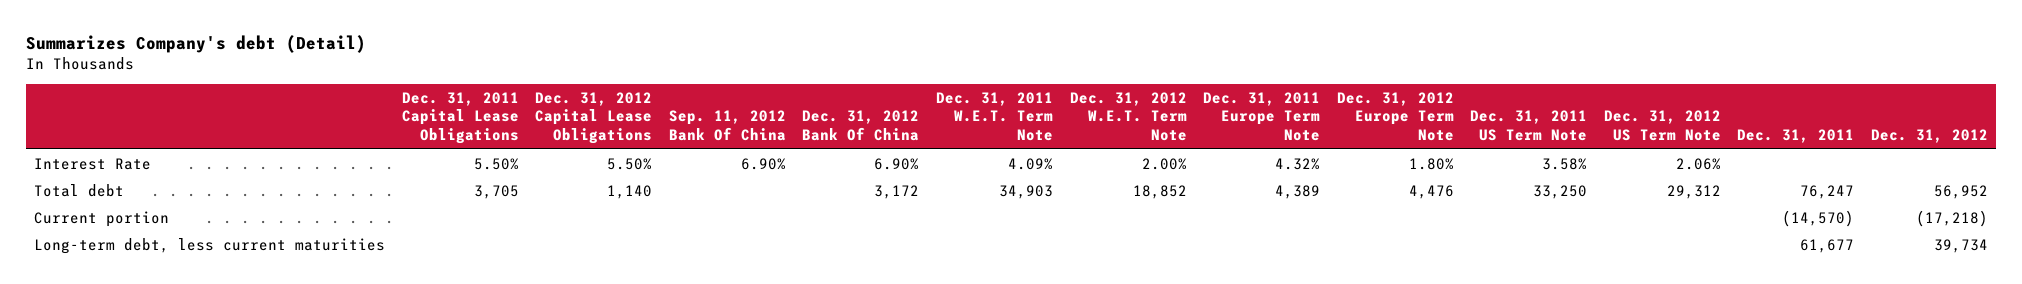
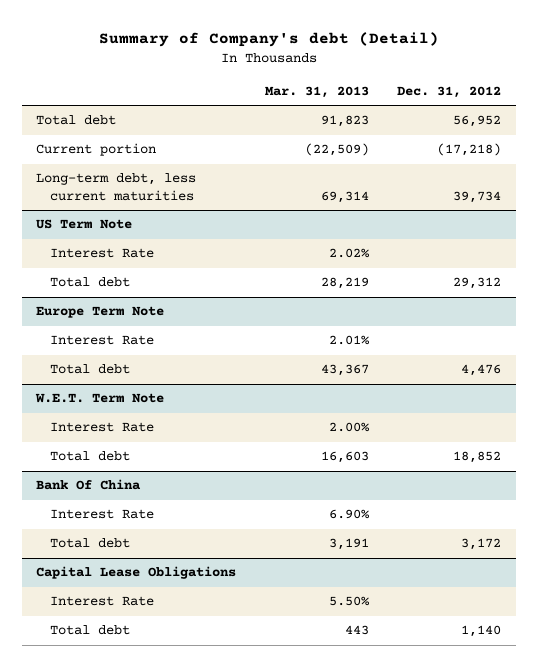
- Summarizes Company's debt (Detail)
+ Summary of Company's debt (Detail)
- | Dec. 31, 2011 Capital Lease Obligations | Dec. 31, 2012 Capital Lease Obligations | Sep. 11, 2012 Bank Of China | Dec. 31, 2012 Bank Of China | Dec. 31, 2011 W.E.T. Term Note | Dec. 31, 2012 W.E.T. Term Note | Dec. 31, 2011 Europe Term Note | Dec. 31, 2012 Europe Term Note | Dec. 31, 2011 US Term Note | Dec. 31, 2012 US Term Note | Dec. 31, 2011 | Dec. 31, 2012
+ | Mar. 31, 2013 | Dec. 31, 2012
- Interest Rate | 5.50% | 5.50% | 6.90% | 6.90% | 4.09% | 2.00% | 4.32% | 1.80% | 3.58% | 2.06% | |
+ US Term Note
+ Interest Rate | 2.02% |
+ Total debt | 28,219 | 29,312
+ Europe Term Note
+ Interest Rate | 2.01% |
+ Total debt | 43,367 | 4,476
+ W.E.T. Term Note
+ Interest Rate | 2.00% |
+ Total debt | 16,603 | 18,852
+ Bank Of China
+ Interest Rate | 6.90% |
+ Total debt | 3,191 | 3,172
+ Capital Lease Obligations
+ Interest Rate | 5.50% |
+ Total debt | 443 | 1,140

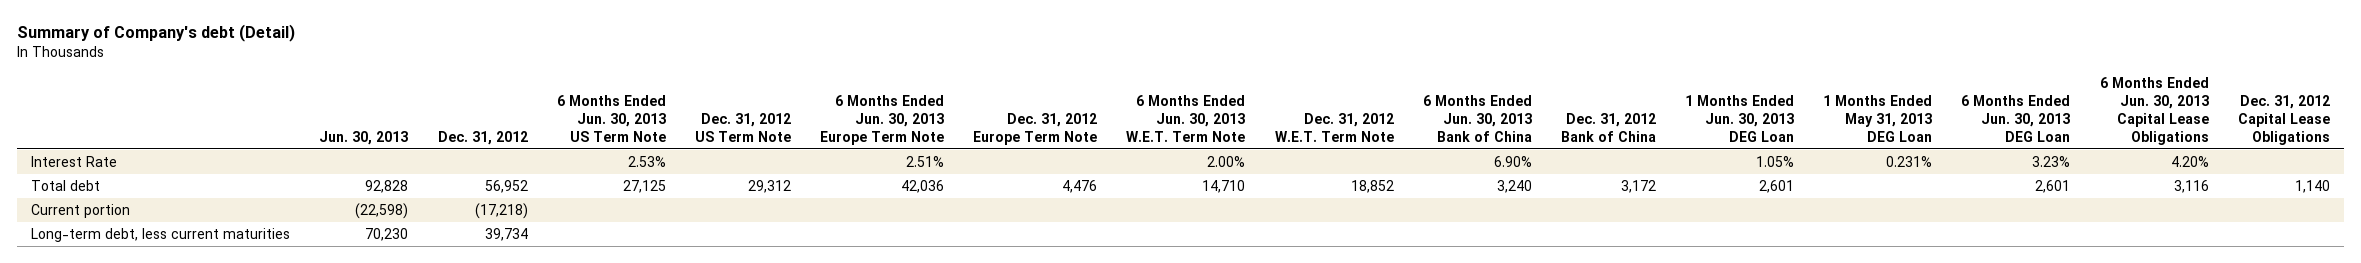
- | Mar. 31, 2013 | Dec. 31, 2012
+ | Jun. 30, 2013 | Dec. 31, 2012 | 6 Months Ended Jun. 30, 2013 US Term Note | Dec. 31, 2012 US Term Note | 6 Months Ended Jun. 30, 2013 Europe Term Note | Dec. 31, 2012 Europe Term Note | 6 Months Ended Jun. 30, 2013 W.E.T. Term Note | Dec. 31, 2012 W.E.T. Term Note | 6 Months Ended Jun. 30, 2013 Bank of China | Dec. 31, 2012 Bank of China | 1 Months Ended Jun. 30, 2013 DEG Loan | 1 Months Ended May 31, 2013 DEG Loan | 6 Months Ended Jun. 30, 2013 DEG Loan | 6 Months Ended Jun. 30, 2013 Capital Lease Obligations | Dec. 31, 2012 Capital Lease Obligations
+ Interest Rate | | | 2.53% | | 2.51% | | 2.00% | | 6.90% | | 1.05% | 0.231% | 3.23% | 4.20% |
- US Term Note
- Interest Rate | 2.02% |
- Total debt | 28,219 | 29,312
- Europe Term Note
- Interest Rate | 2.01% |
- Total debt | 43,367 | 4,476
- W.E.T. Term Note
- Interest Rate | 2.00% |
- Total debt | 16,603 | 18,852
- Bank Of China
- Interest Rate | 6.90% |
- Total debt | 3,191 | 3,172
- Capital Lease Obligations
- Interest Rate | 5.50% |
- Total debt | 443 | 1,140

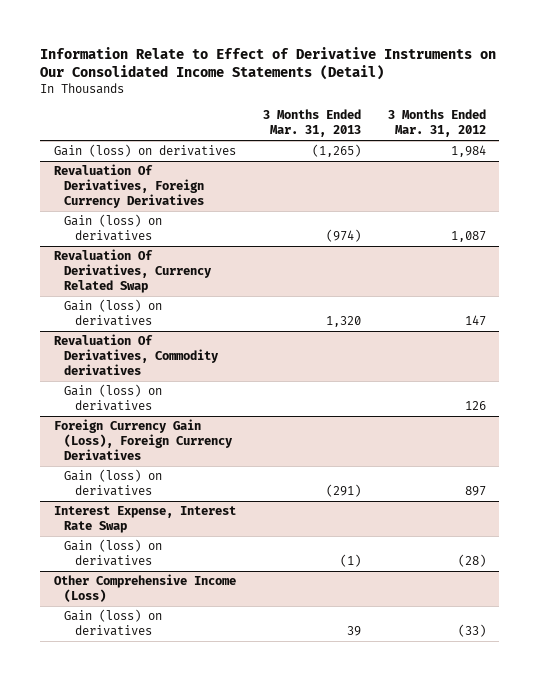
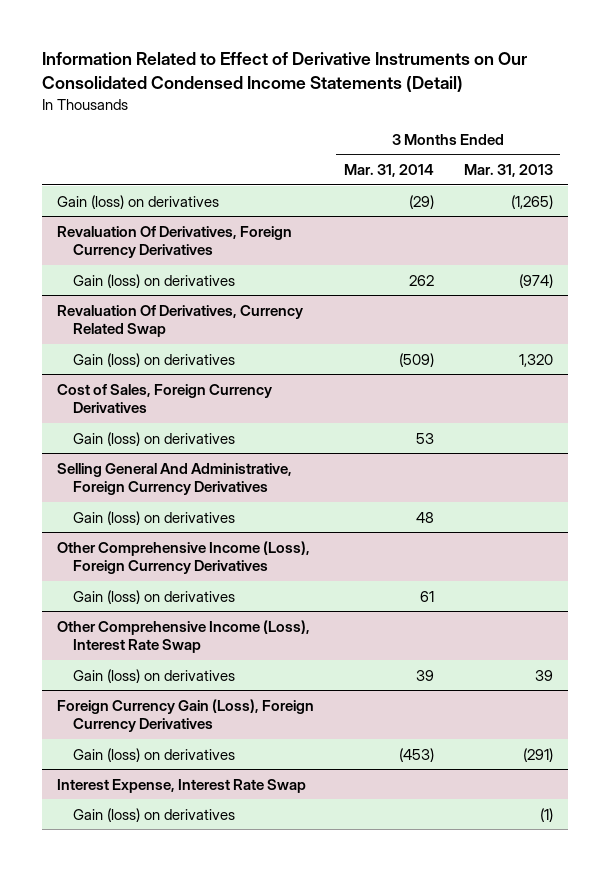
- Information Relate to Effect of Derivative Instruments on Our Consolidated Income Statements (Detail)
+ Information Related to Effect of Derivative Instruments on Our Consolidated Condensed Income Statements (Detail)
- | 3 Months Ended Mar. 31, 2013 | 3 Months Ended Mar. 31, 2012
+ | 3 Months Ended Mar. 31, 2014 | 3 Months Ended Mar. 31, 2013
- Revaluation Of Derivatives, Commodity derivatives
+ Cost of Sales, Foreign Currency Derivatives
+ Selling General And Administrative, Foreign Currency Derivatives
+ Gain (loss) on derivatives | 48 |
+ Other Comprehensive Income (Loss), Foreign Currency Derivatives
+ Gain (loss) on derivatives | 61 |
+ Other Comprehensive Income (Loss), Interest Rate Swap
+ Gain (loss) on derivatives | 39 | 39
- Other Comprehensive Income (Loss)
- Gain (loss) on derivatives | 39 | (33)

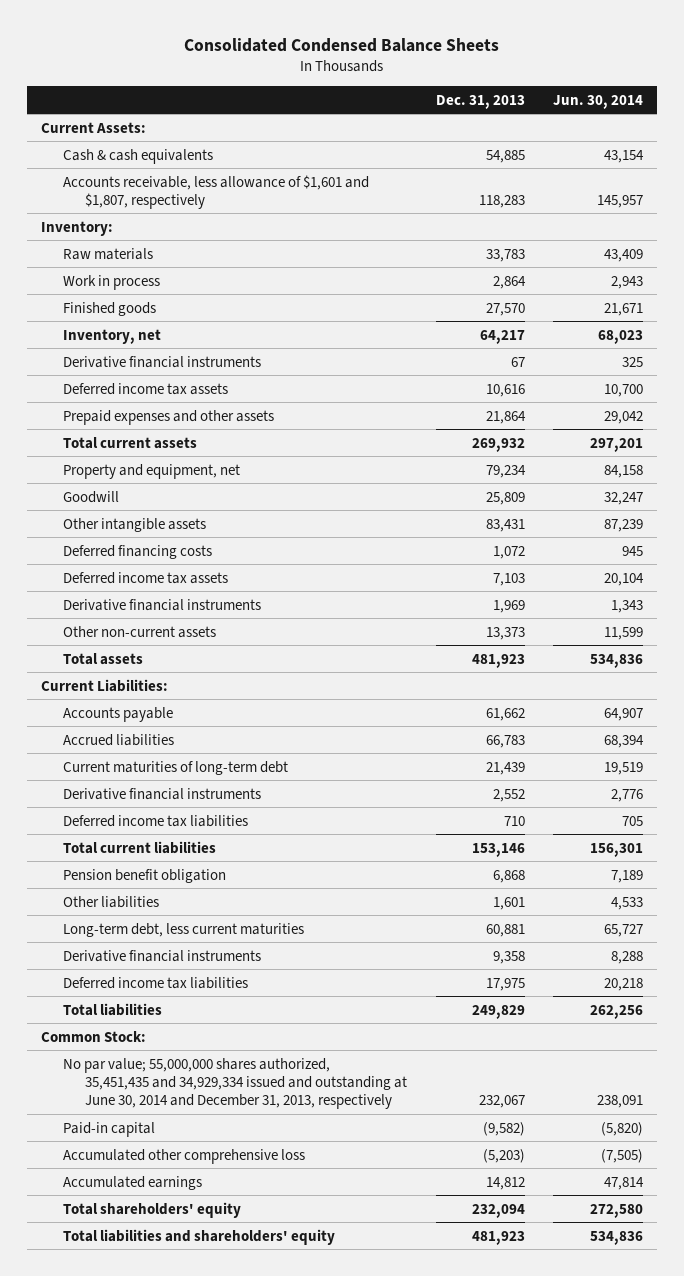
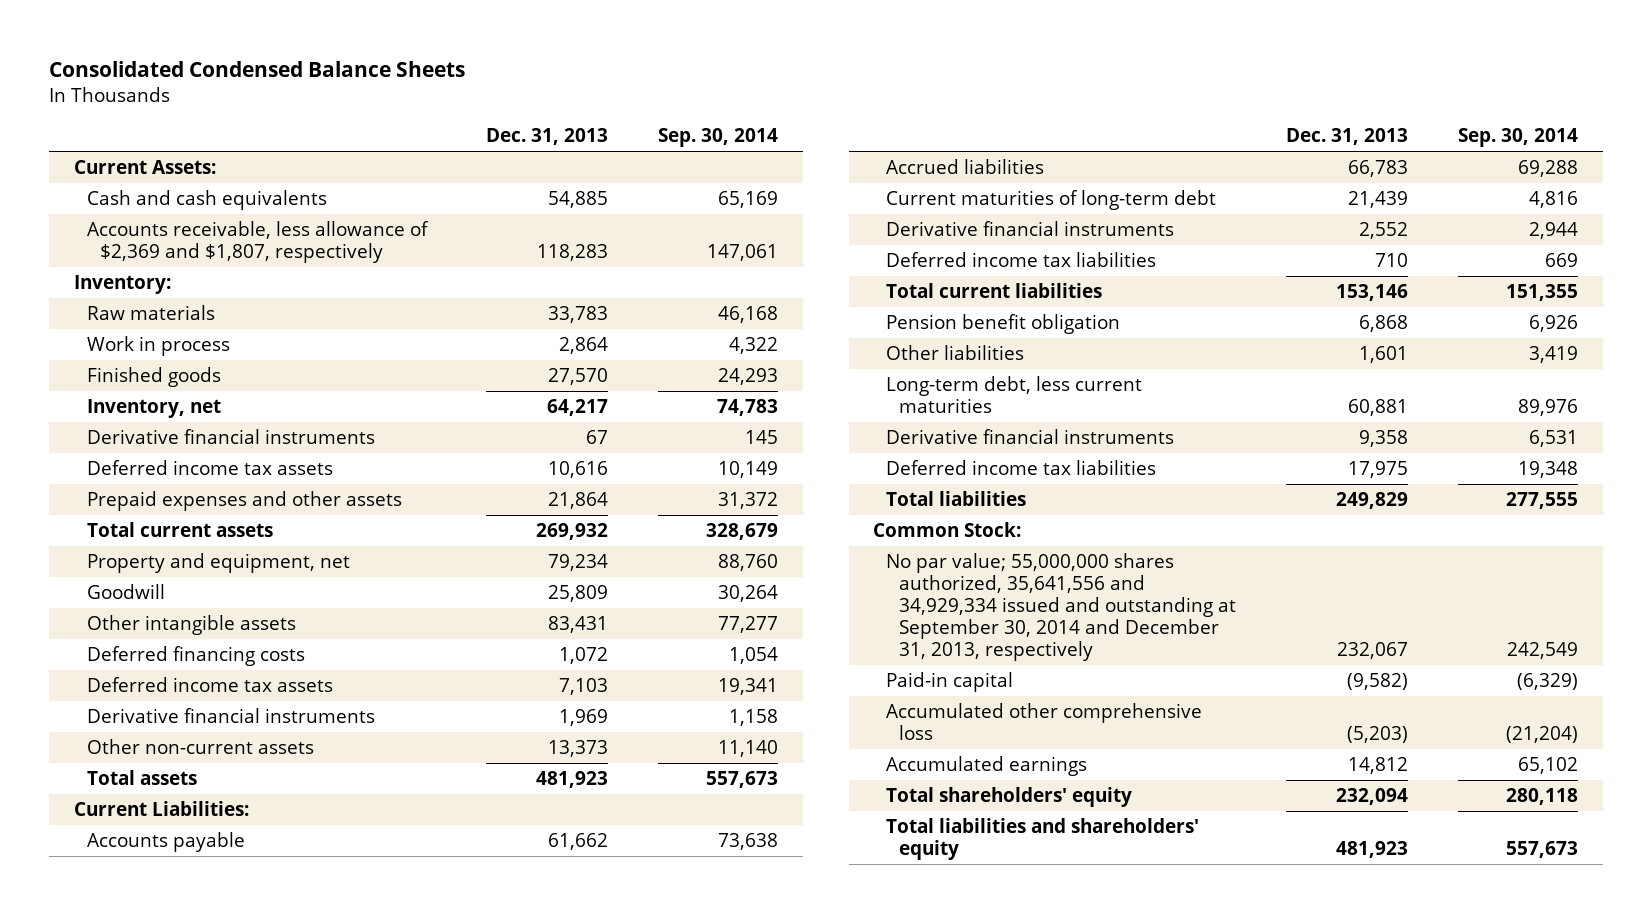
- | Dec. 31, 2013 | Jun. 30, 2014
+ | Dec. 31, 2013 | Sep. 30, 2014
- Cash & cash equivalents | 54,885 | 43,154
- Accounts receivable, less allowance of $1,601 and $1,807, respectively | 118,283 | 145,957
+ Cash and cash equivalents | 54,885 | 65,169
+ Accounts receivable, less allowance of $2,369 and $1,807, respectively | 118,283 | 147,061
- No par value; 55,000,000 shares authorized, 35,451,435 and 34,929,334 issued and outstanding at June 30, 2014 and December 31, 2013, respectively | 232,067 | 238,091
+ No par value; 55,000,000 shares authorized, 35,641,556 and 34,929,334 issued and outstanding at September 30, 2014 and December 31, 2013, respectively | 232,067 | 242,549

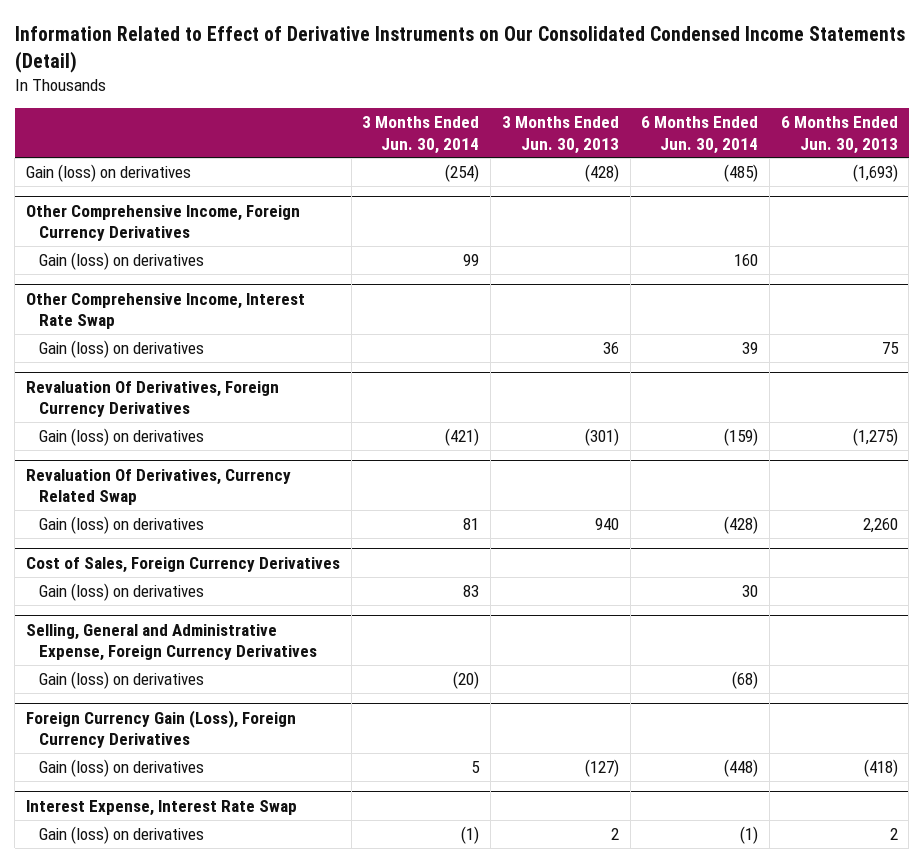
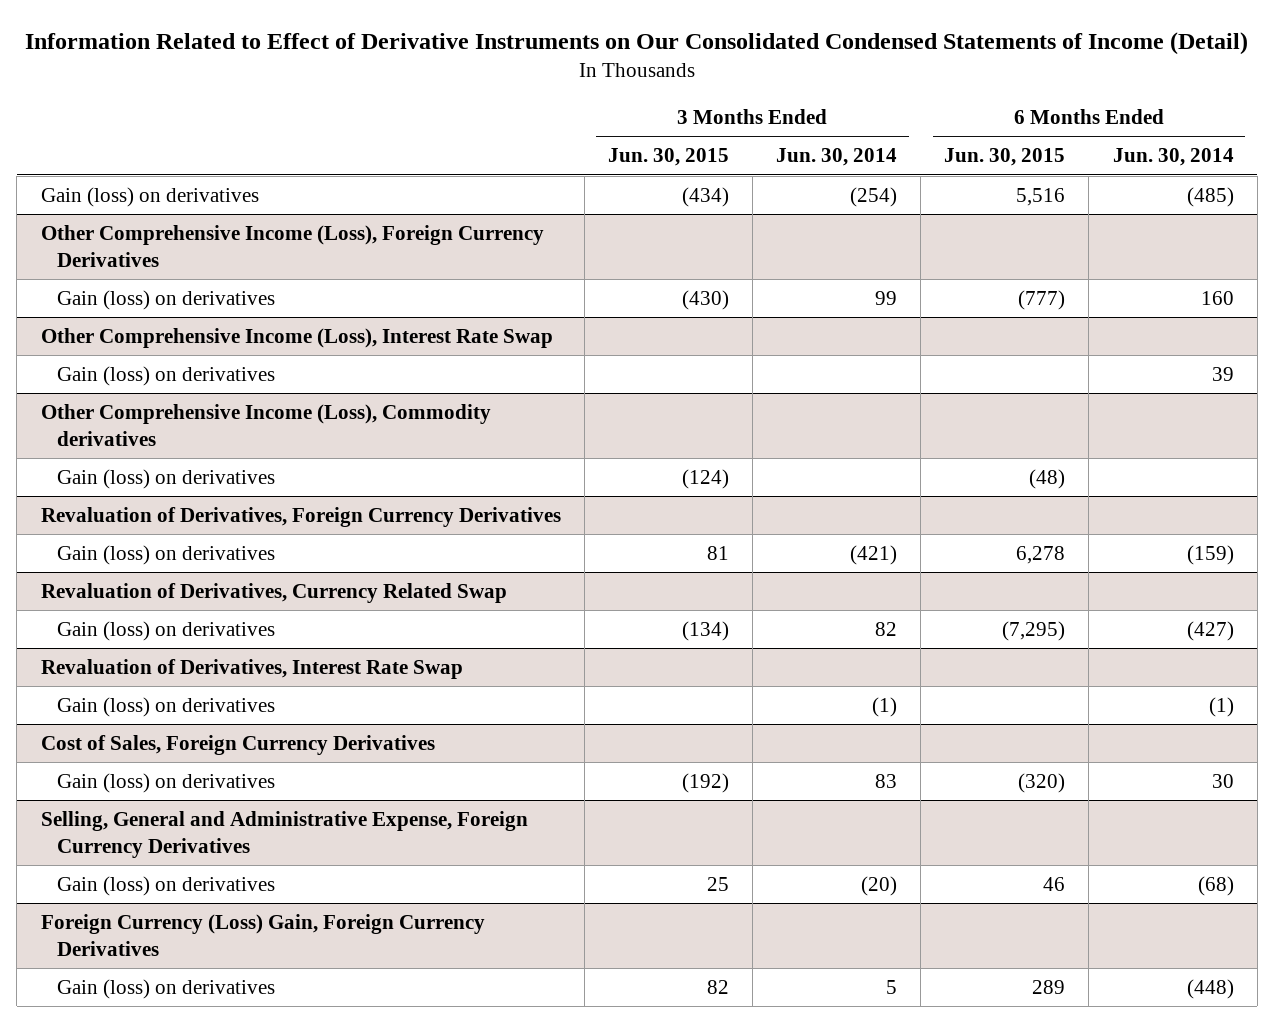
- Information Related to Effect of Derivative Instruments on Our Consolidated Condensed Income Statements (Detail)
+ Information Related to Effect of Derivative Instruments on Our Consolidated Condensed Statements of Income (Detail)
- | 3 Months Ended Jun. 30, 2014 | 3 Months Ended Jun. 30, 2013 | 6 Months Ended Jun. 30, 2014 | 6 Months Ended Jun. 30, 2013
+ | 3 Months Ended Jun. 30, 2015 | 3 Months Ended Jun. 30, 2014 | 6 Months Ended Jun. 30, 2015 | 6 Months Ended Jun. 30, 2014
- Other Comprehensive Income, Foreign Currency Derivatives
+ Other Comprehensive Income (Loss), Foreign Currency Derivatives
- Other Comprehensive Income, Interest Rate Swap
+ Other Comprehensive Income (Loss), Interest Rate Swap
- Revaluation Of Derivatives, Foreign Currency Derivatives
+ Other Comprehensive Income (Loss), Commodity derivatives
+ Gain (loss) on derivatives | (124) | | (48) |
+ Revaluation of Derivatives, Foreign Currency Derivatives
- Revaluation Of Derivatives, Currency Related Swap
- Gain (loss) on derivatives | 81 | 940 | (428) | 2,260
+ Revaluation of Derivatives, Currency Related Swap
+ Gain (loss) on derivatives | (134) | 82 | (7,295) | (427)
+ Revaluation of Derivatives, Interest Rate Swap
+ Gain (loss) on derivatives | | (1) | | (1)
- Foreign Currency Gain (Loss), Foreign Currency Derivatives
+ Foreign Currency (Loss) Gain, Foreign Currency Derivatives
- Interest Expense, Interest Rate Swap
- Gain (loss) on derivatives | (1) | 2 | (1) | 2

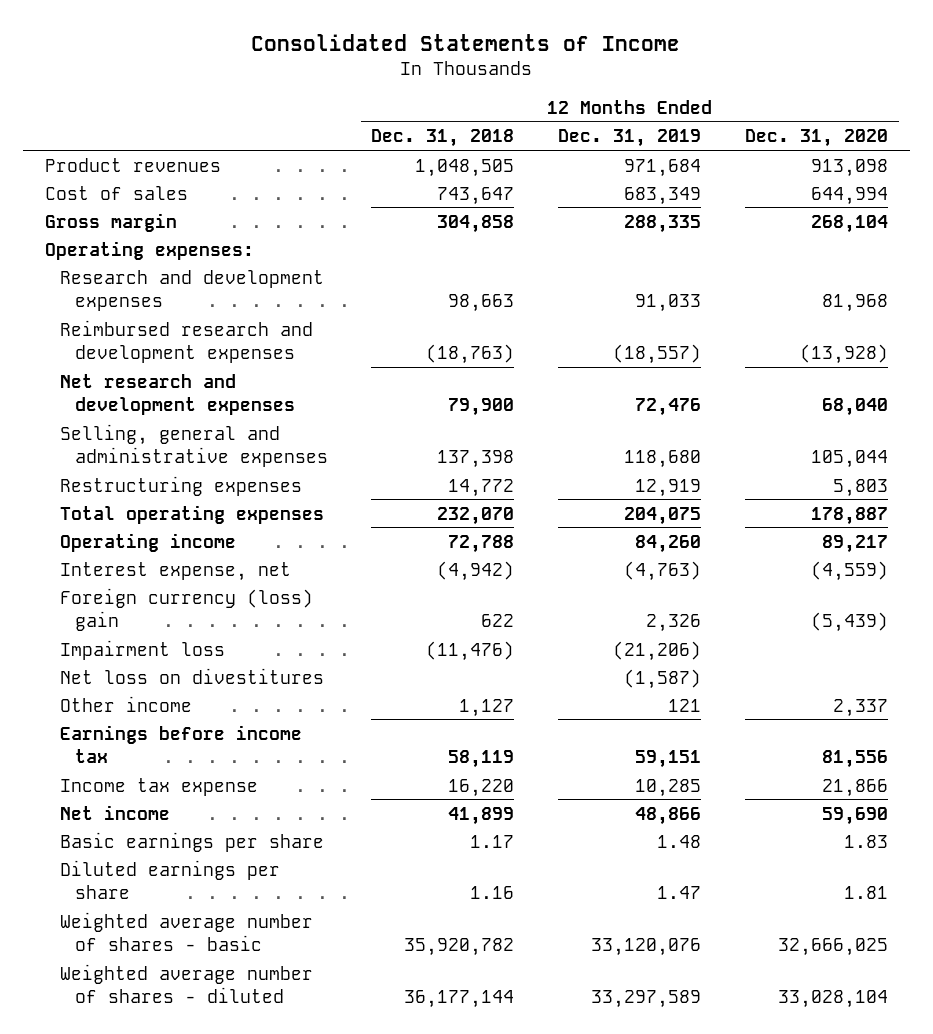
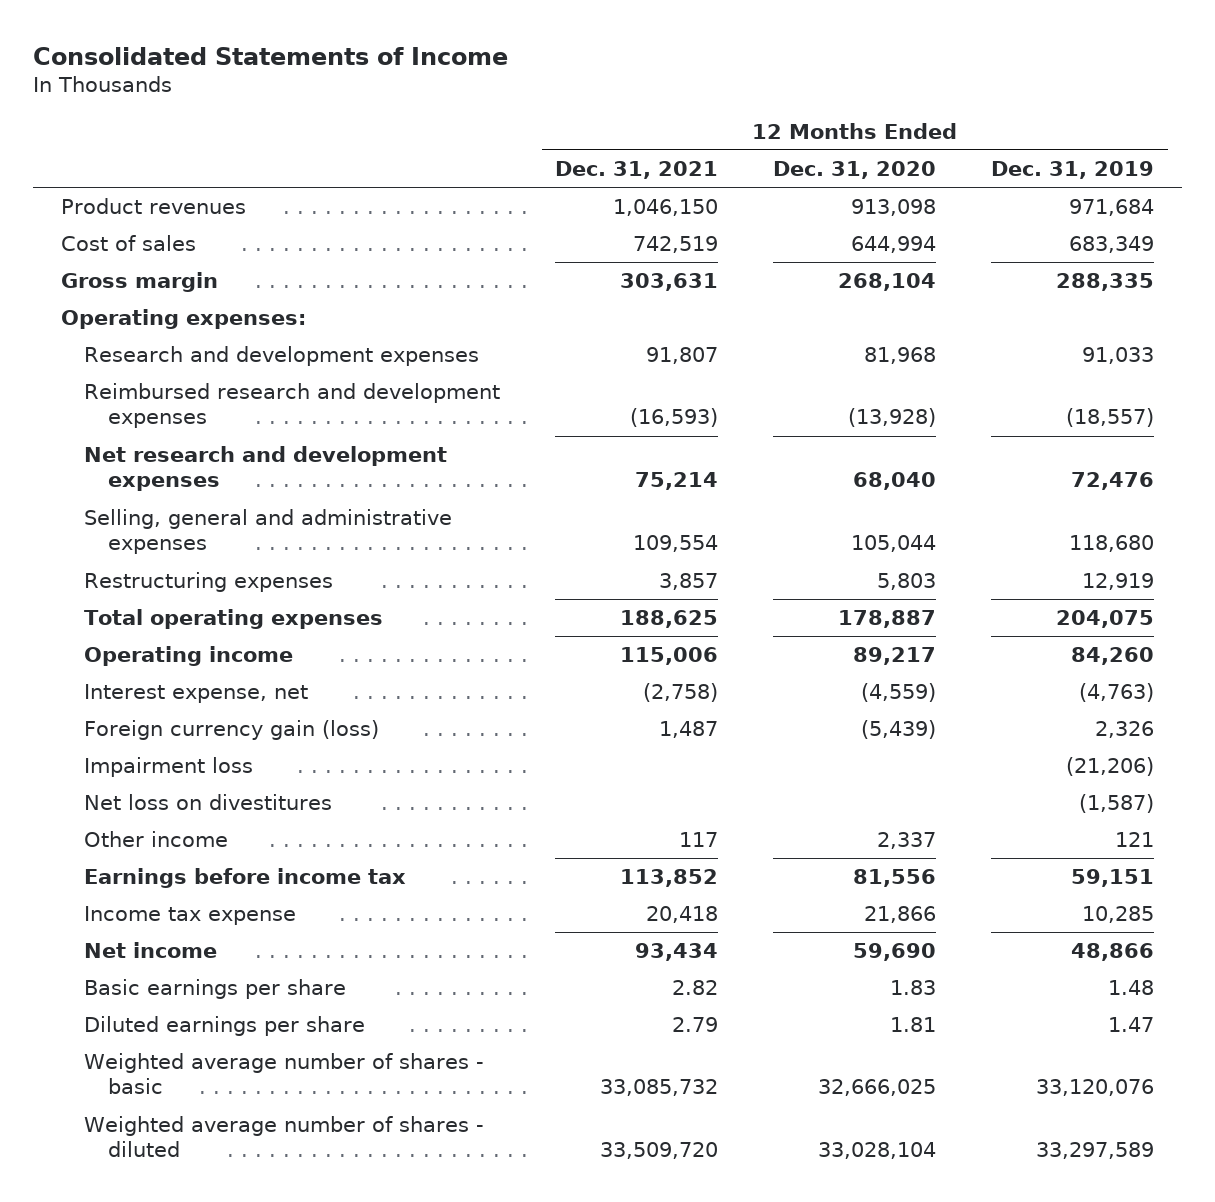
- | 12 Months Ended Dec. 31, 2018 | 12 Months Ended Dec. 31, 2019 | 12 Months Ended Dec. 31, 2020
+ | 12 Months Ended Dec. 31, 2021 | 12 Months Ended Dec. 31, 2020 | 12 Months Ended Dec. 31, 2019
- Foreign currency (loss) gain | 622 | 2,326 | (5,439)
+ Foreign currency gain (loss) | 1,487 | (5,439) | 2,326

